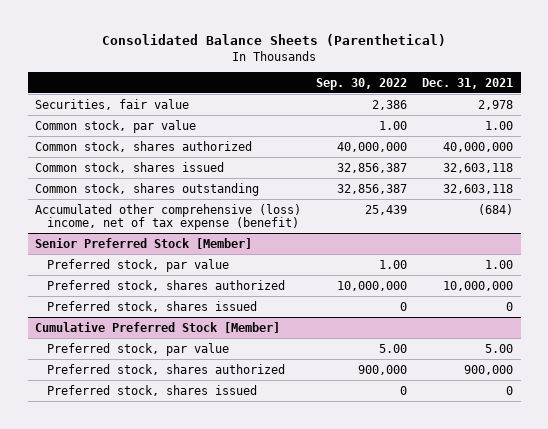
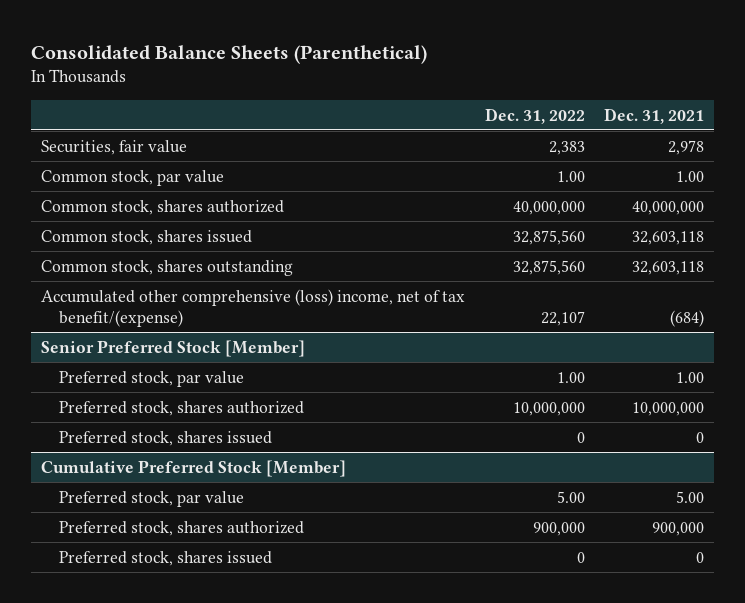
- | Sep. 30, 2022 | Dec. 31, 2021
+ | Dec. 31, 2022 | Dec. 31, 2021
- Accumulated other comprehensive (loss) income, net of tax expense (benefit) | 25,439 | (684)
+ Accumulated other comprehensive (loss) income, net of tax benefit/(expense) | 22,107 | (684)

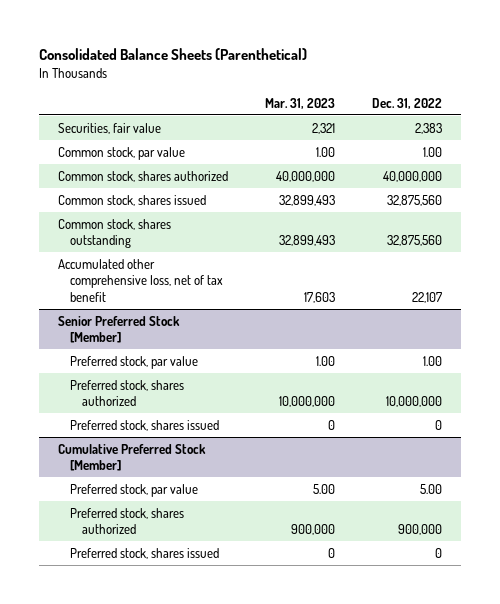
- | Dec. 31, 2022 | Dec. 31, 2021
+ | Mar. 31, 2023 | Dec. 31, 2022
- Accumulated other comprehensive (loss) income, net of tax benefit/(expense) | 22,107 | (684)
+ Accumulated other comprehensive loss, net of tax benefit | 17,603 | 22,107

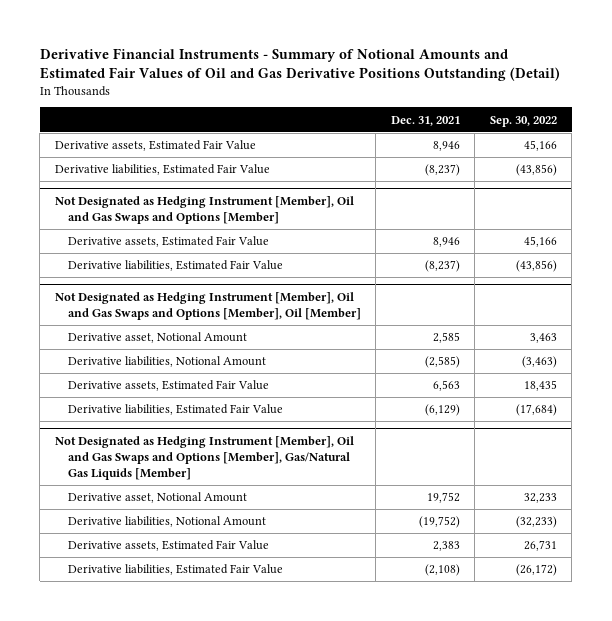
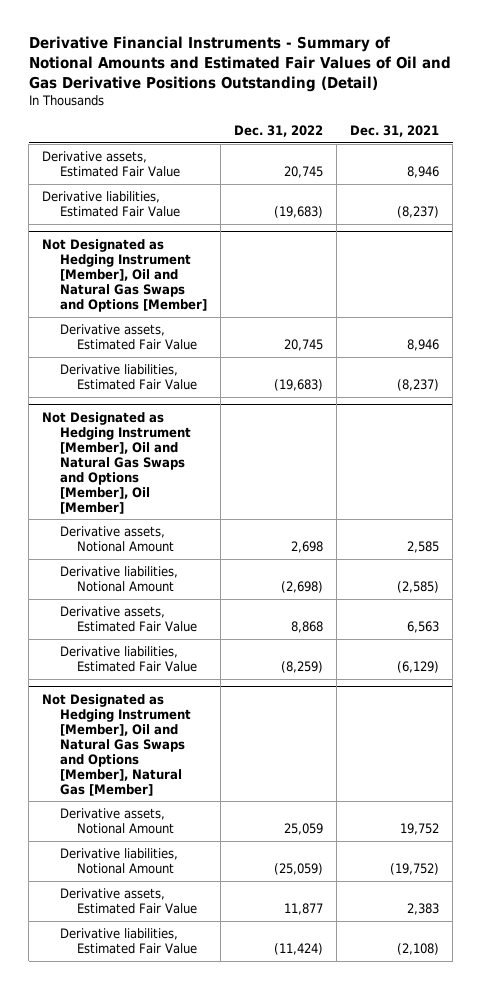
- | Dec. 31, 2021 | Sep. 30, 2022
+ | Dec. 31, 2022 | Dec. 31, 2021
- Not Designated as Hedging Instrument [Member], Oil and Gas Swaps and Options [Member]
+ Not Designated as Hedging Instrument [Member], Oil and Natural Gas Swaps and Options [Member]
- Not Designated as Hedging Instrument [Member], Oil and Gas Swaps and Options [Member], Oil [Member]
- Derivative asset, Notional Amount | 2,585 | 3,463
+ Not Designated as Hedging Instrument [Member], Oil and Natural Gas Swaps and Options [Member], Oil [Member]
+ Derivative assets, Notional Amount | 2,698 | 2,585
- Not Designated as Hedging Instrument [Member], Oil and Gas Swaps and Options [Member], Gas/Natural Gas Liquids [Member]
- Derivative asset, Notional Amount | 19,752 | 32,233
+ Not Designated as Hedging Instrument [Member], Oil and Natural Gas Swaps and Options [Member], Natural Gas [Member]
+ Derivative assets, Notional Amount | 25,059 | 19,752

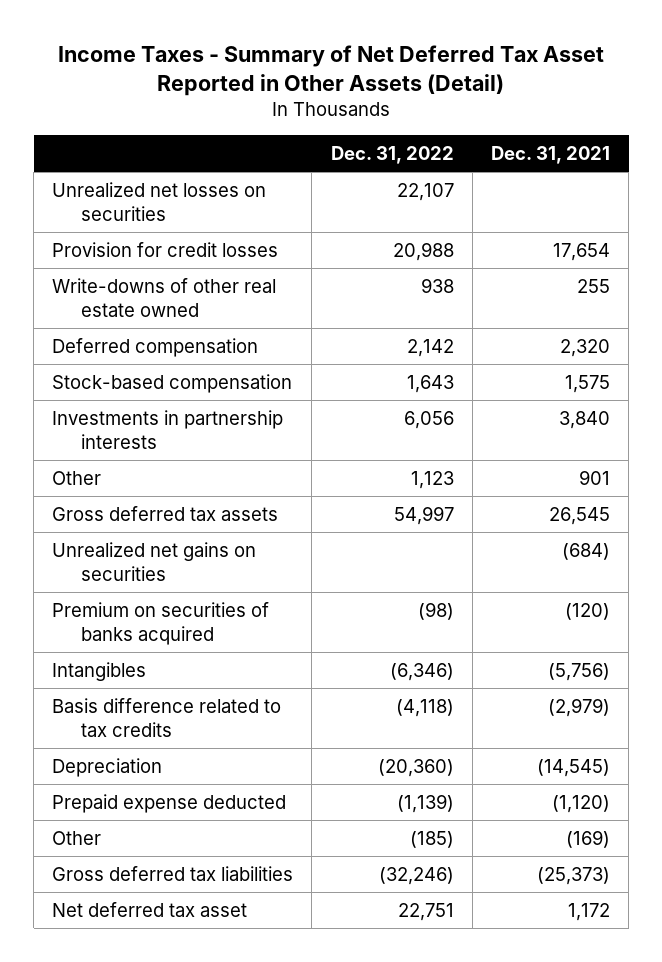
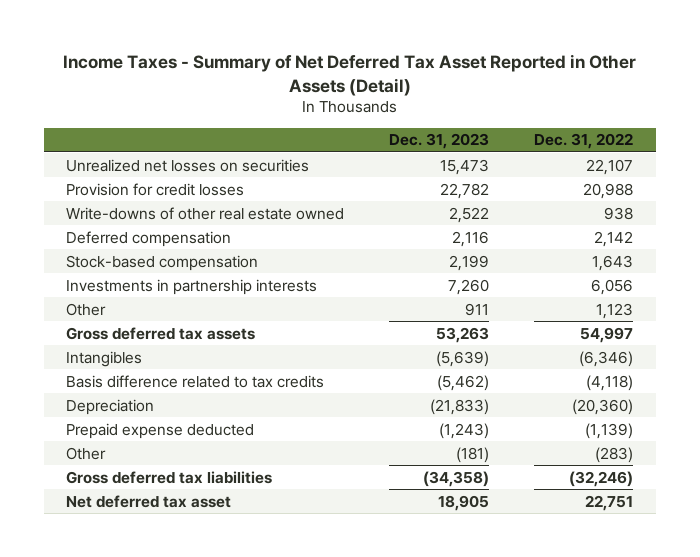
- | Dec. 31, 2022 | Dec. 31, 2021
+ | Dec. 31, 2023 | Dec. 31, 2022
- Unrealized net gains on securities | | (684)
- Premium on securities of banks acquired | (98) | (120)
- Other | (185) | (169)
+ Other | (181) | (283)

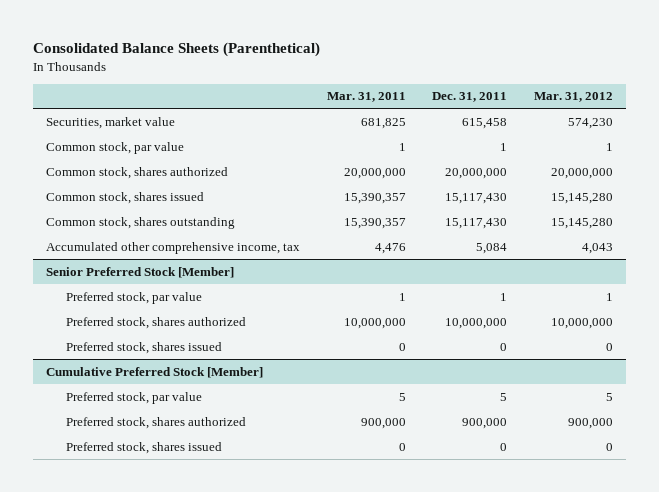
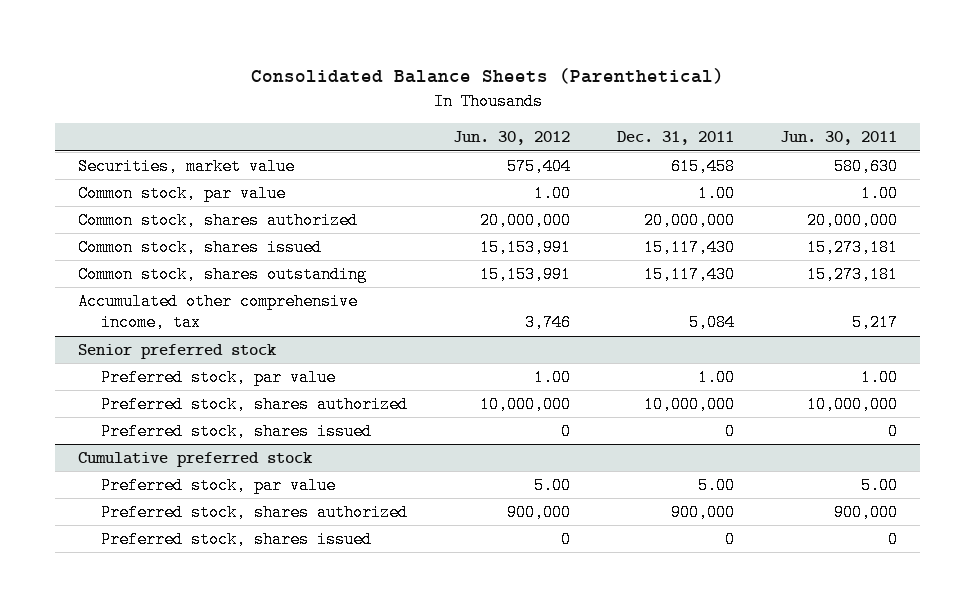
- | Mar. 31, 2011 | Dec. 31, 2011 | Mar. 31, 2012
+ | Jun. 30, 2012 | Dec. 31, 2011 | Jun. 30, 2011
- Common stock, par value | 1 | 1 | 1
+ Common stock, par value | 1.00 | 1.00 | 1.00
- Senior Preferred Stock [Member]
- Preferred stock, par value | 1 | 1 | 1
+ Senior preferred stock
+ Preferred stock, par value | 1.00 | 1.00 | 1.00
- Cumulative Preferred Stock [Member]
- Preferred stock, par value | 5 | 5 | 5
+ Cumulative preferred stock
+ Preferred stock, par value | 5.00 | 5.00 | 5.00

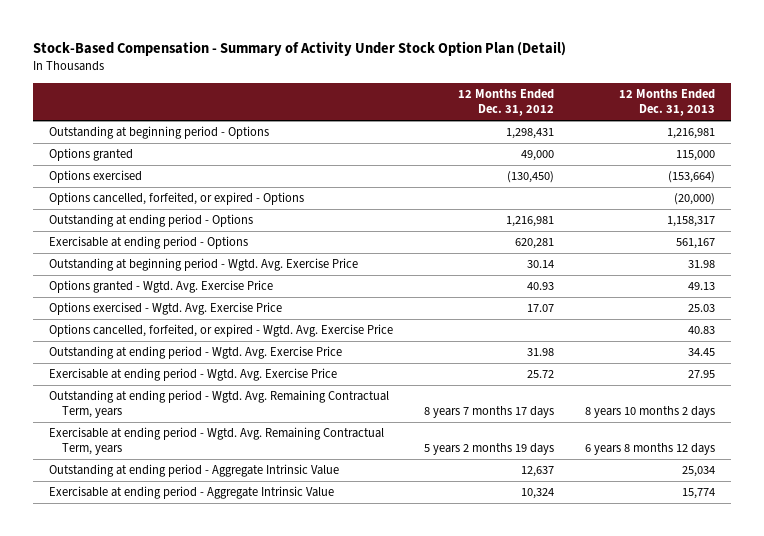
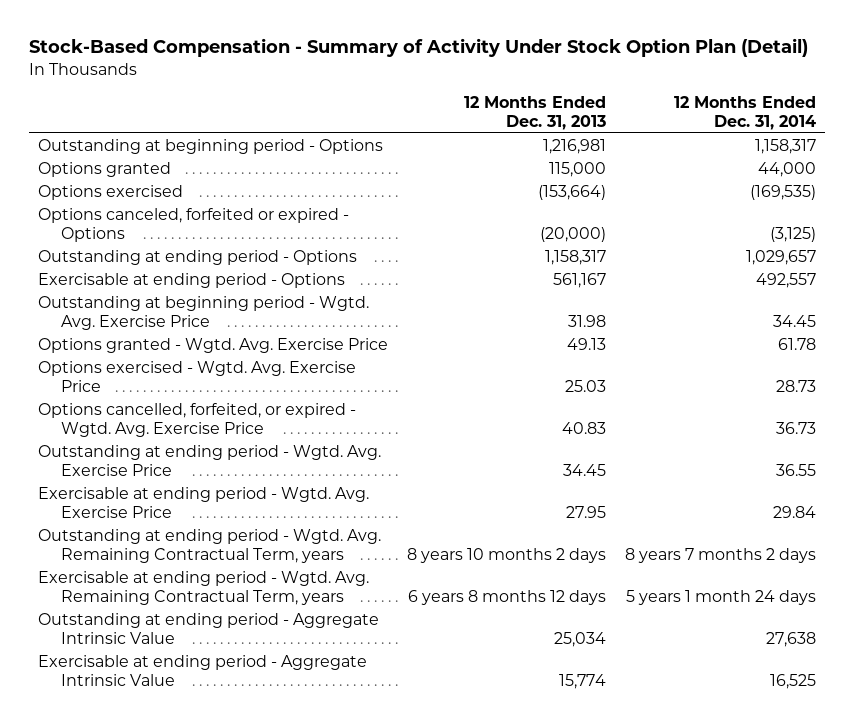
- | 12 Months Ended Dec. 31, 2012 | 12 Months Ended Dec. 31, 2013
+ | 12 Months Ended Dec. 31, 2013 | 12 Months Ended Dec. 31, 2014
- Options cancelled, forfeited, or expired - Options | | (20,000)
+ Options canceled, forfeited or expired - Options | (20,000) | (3,125)

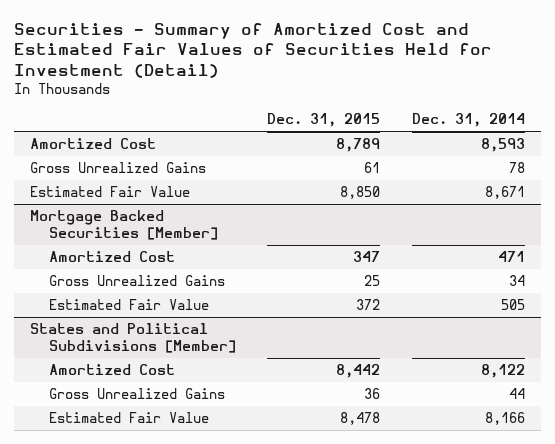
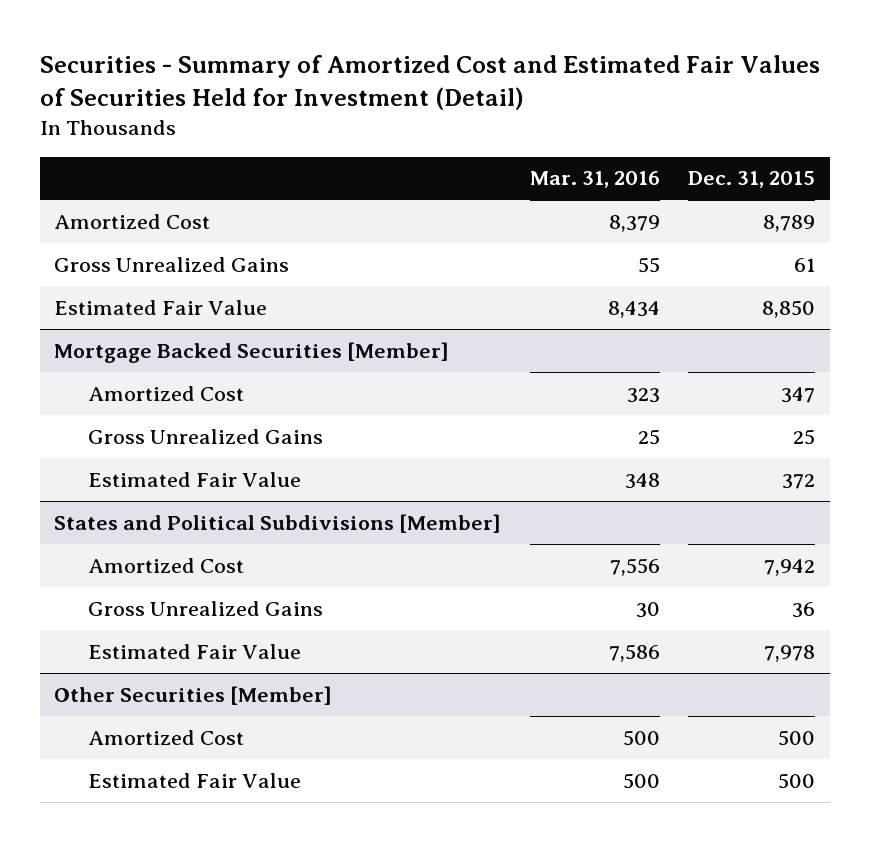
- | Dec. 31, 2015 | Dec. 31, 2014
+ | Mar. 31, 2016 | Dec. 31, 2015
@ States and Political Subdivisions [Member]
- Amortized Cost | 8,442 | 8,122
+ Amortized Cost | 7,556 | 7,942
- Estimated Fair Value | 8,478 | 8,166
+ Estimated Fair Value | 7,586 | 7,978
+ Other Securities [Member]
+ Amortized Cost | 500 | 500
+ Estimated Fair Value | 500 | 500

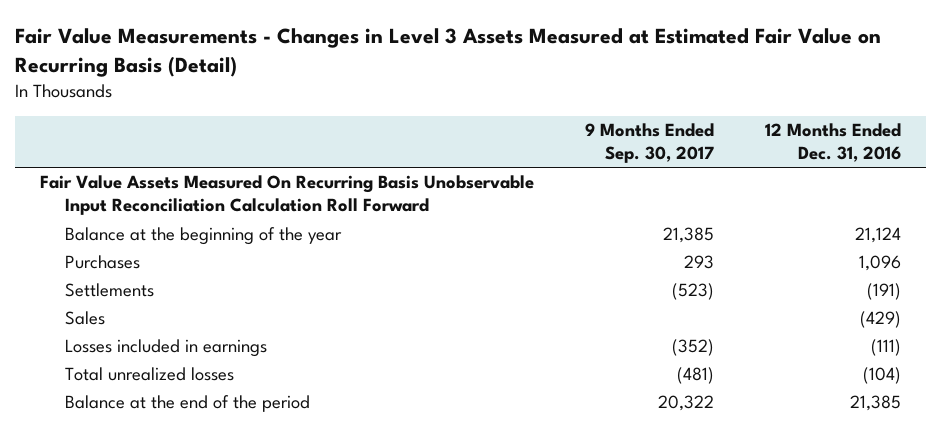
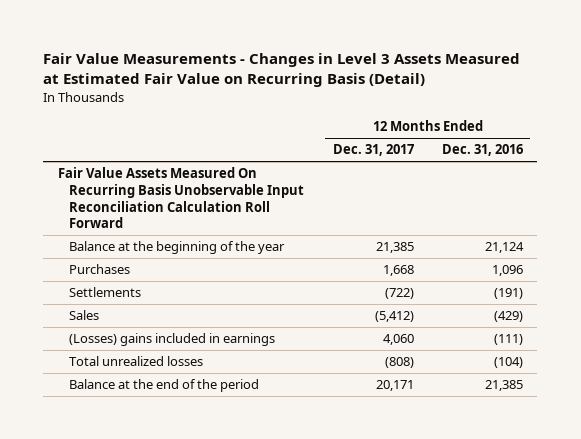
- | 9 Months Ended Sep. 30, 2017 | 12 Months Ended Dec. 31, 2016
+ | 12 Months Ended Dec. 31, 2017 | 12 Months Ended Dec. 31, 2016
- Losses included in earnings | (352) | (111)
+ (Losses) gains included in earnings | 4,060 | (111)

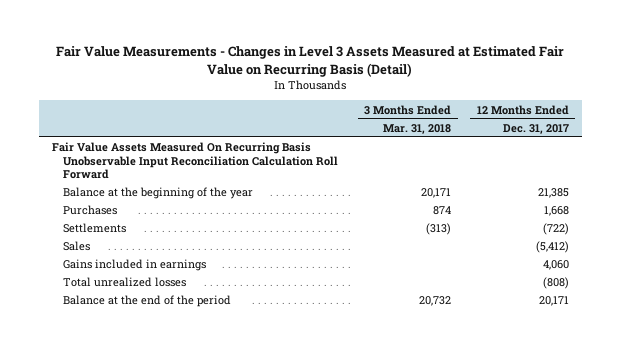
- | 12 Months Ended Dec. 31, 2017 | 12 Months Ended Dec. 31, 2016
+ | 3 Months Ended Mar. 31, 2018 | 12 Months Ended Dec. 31, 2017
- (Losses) gains included in earnings | 4,060 | (111)
+ Gains included in earnings | | 4,060

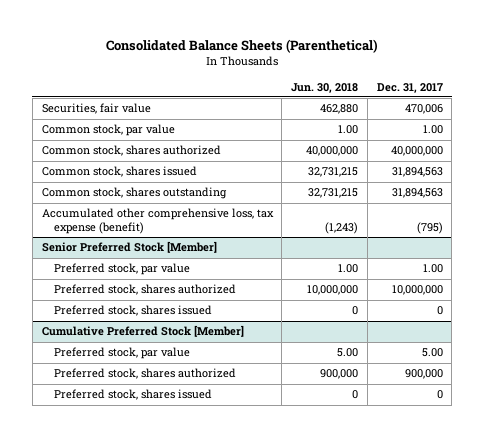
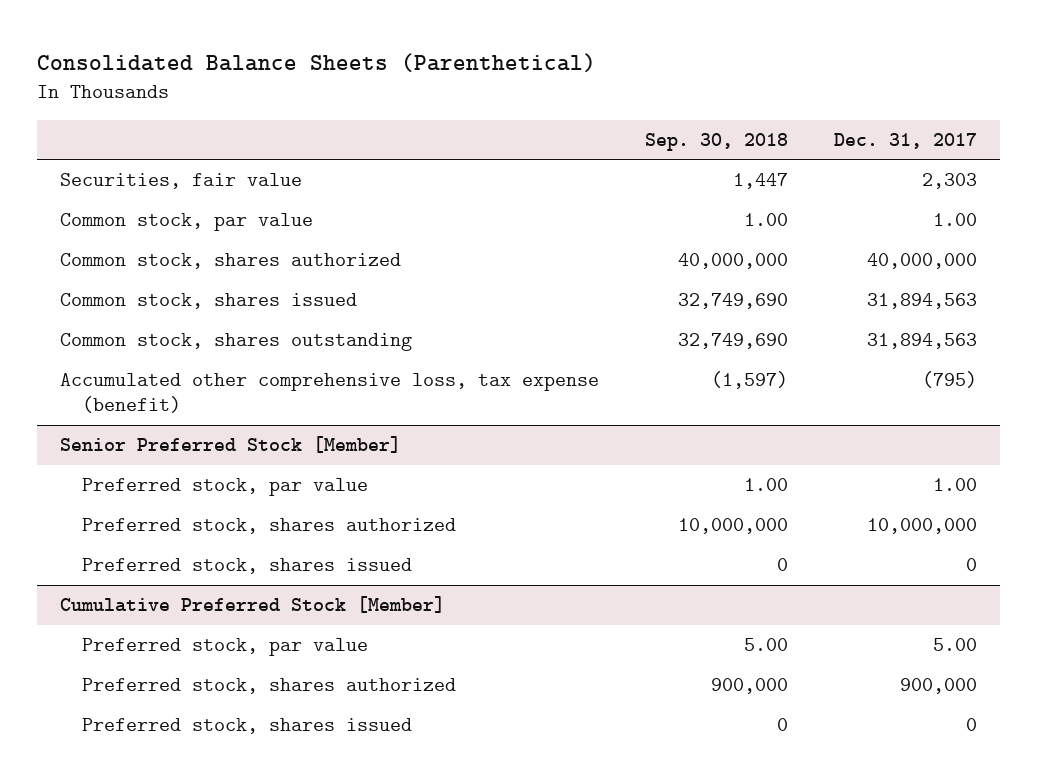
- | Jun. 30, 2018 | Dec. 31, 2017
+ | Sep. 30, 2018 | Dec. 31, 2017
- Securities, fair value | 462,880 | 470,006
+ Securities, fair value | 1,447 | 2,303

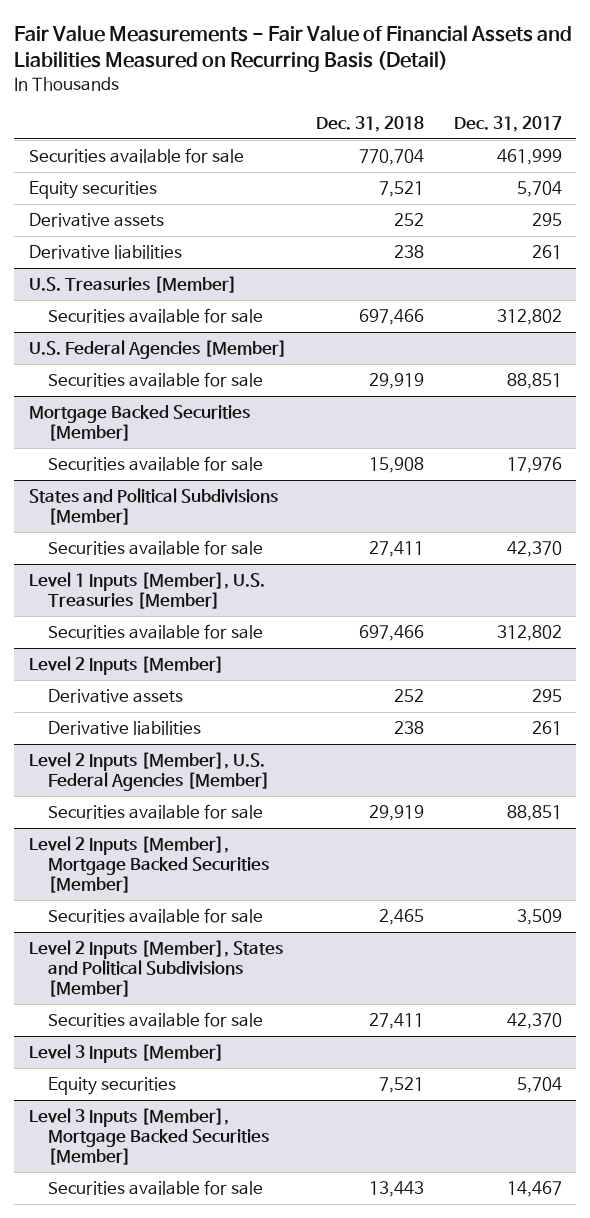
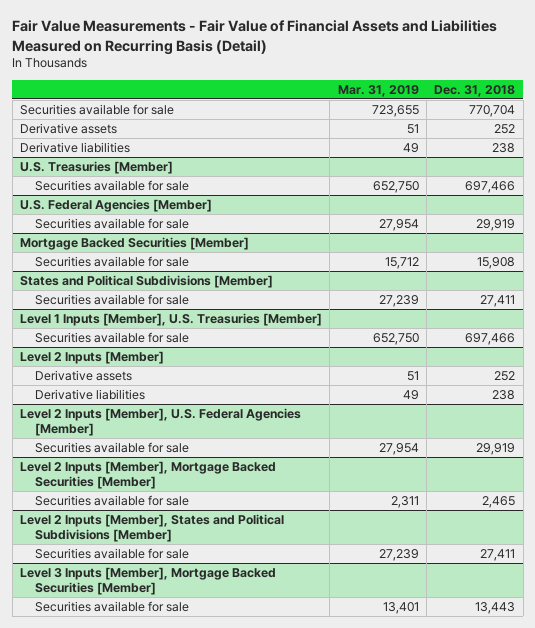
- | Dec. 31, 2018 | Dec. 31, 2017
+ | Mar. 31, 2019 | Dec. 31, 2018
- Equity securities | 7,521 | 5,704
- Level 3 Inputs [Member]
- Equity securities | 7,521 | 5,704

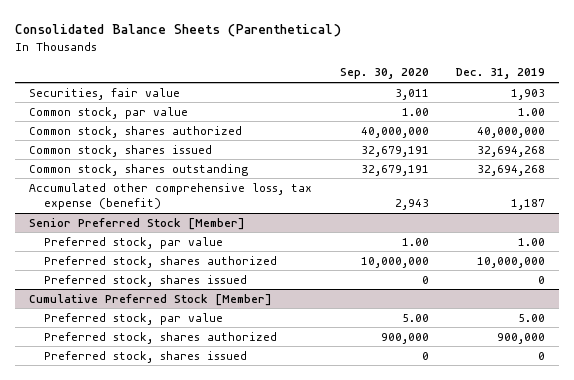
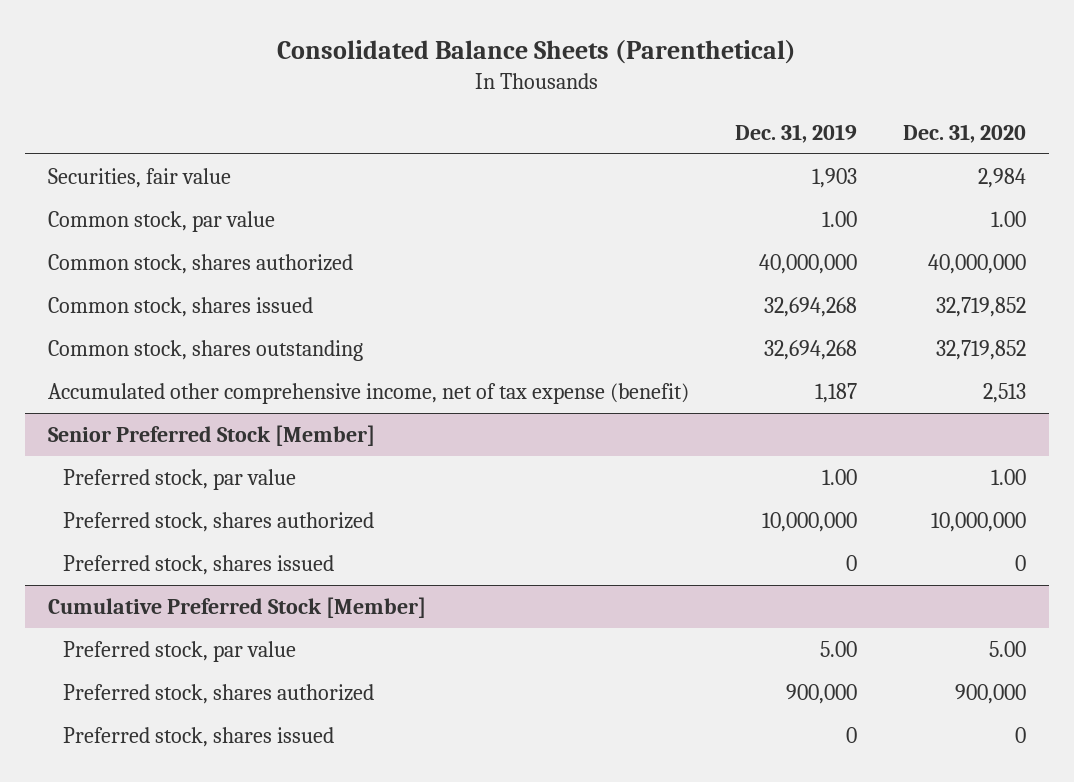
- | Sep. 30, 2020 | Dec. 31, 2019
+ | Dec. 31, 2019 | Dec. 31, 2020
- Accumulated other comprehensive loss, tax expense (benefit) | 2,943 | 1,187
+ Accumulated other comprehensive income, net of tax expense (benefit) | 1,187 | 2,513

